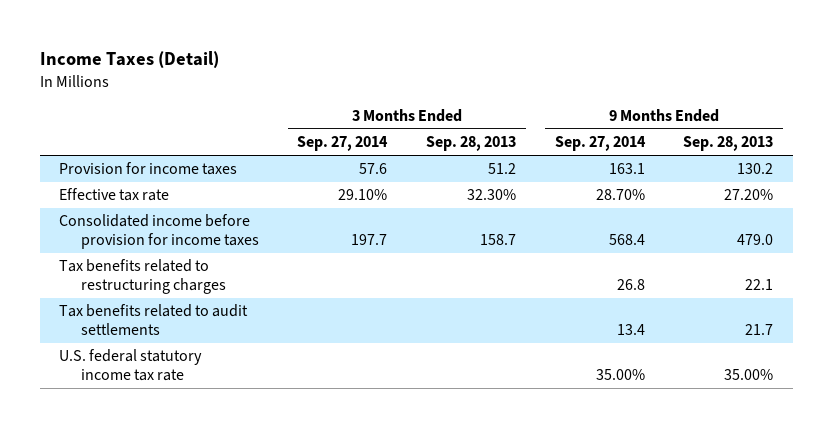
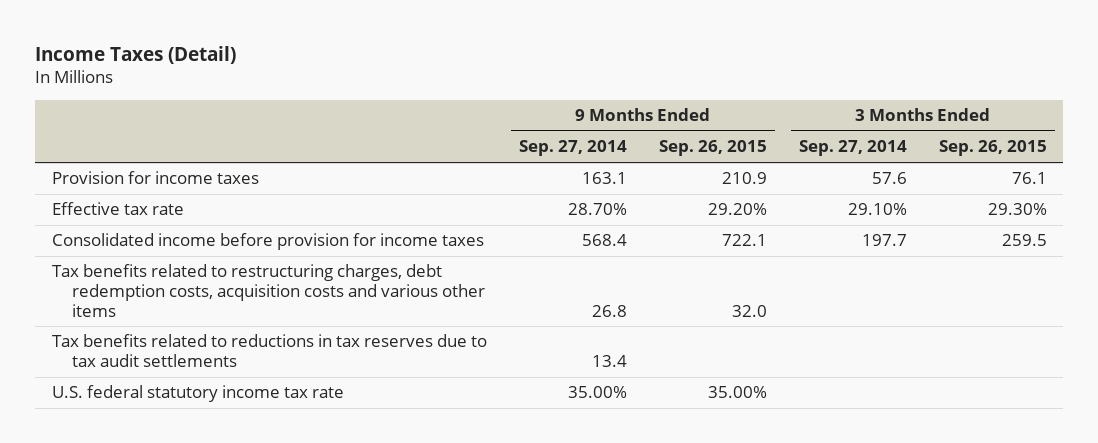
- | 3 Months Ended Sep. 27, 2014 | 3 Months Ended Sep. 28, 2013 | 9 Months Ended Sep. 27, 2014 | 9 Months Ended Sep. 28, 2013
+ | 9 Months Ended Sep. 27, 2014 | 9 Months Ended Sep. 26, 2015 | 3 Months Ended Sep. 27, 2014 | 3 Months Ended Sep. 26, 2015
- Tax benefits related to restructuring charges | | | 26.8 | 22.1
- Tax benefits related to audit settlements | | | 13.4 | 21.7
+ Tax benefits related to restructuring charges, debt redemption costs, acquisition costs and various other items | 26.8 | 32.0 | |
+ Tax benefits related to reductions in tax reserves due to tax audit settlements | 13.4 | | |

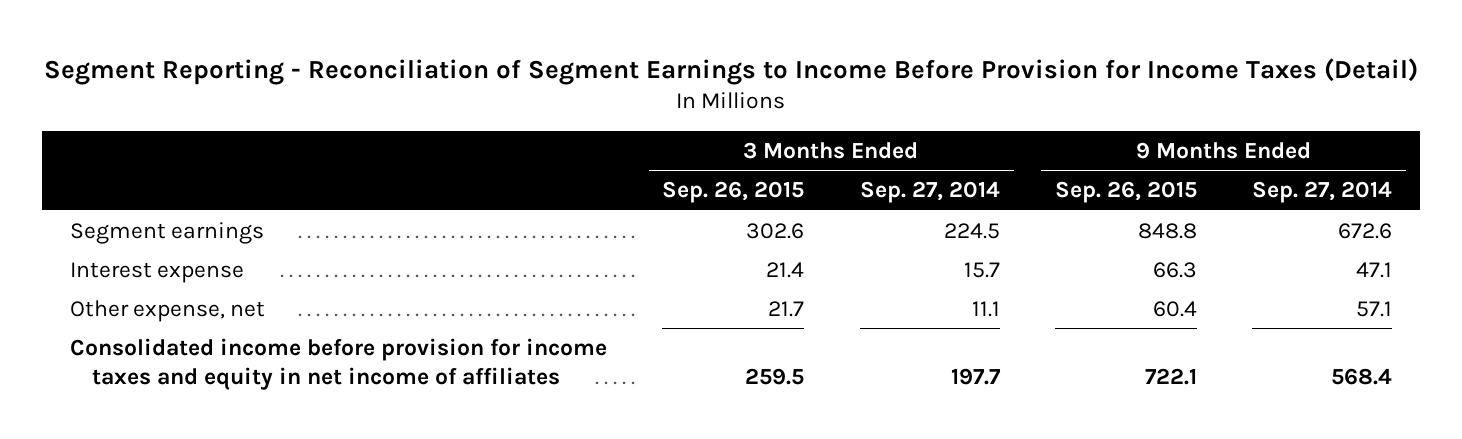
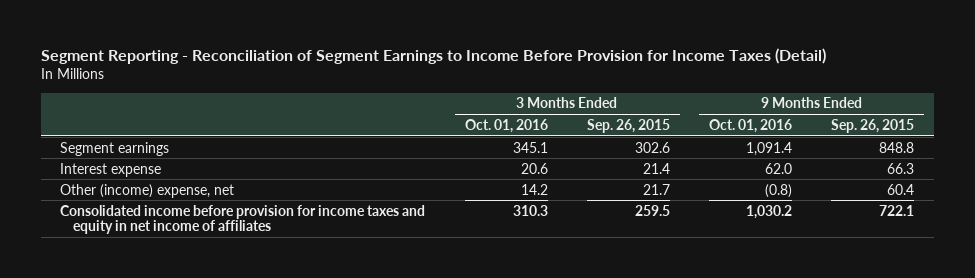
- | 3 Months Ended Sep. 26, 2015 | 3 Months Ended Sep. 27, 2014 | 9 Months Ended Sep. 26, 2015 | 9 Months Ended Sep. 27, 2014
+ | 3 Months Ended Oct. 01, 2016 | 3 Months Ended Sep. 26, 2015 | 9 Months Ended Oct. 01, 2016 | 9 Months Ended Sep. 26, 2015
- Other expense, net | 21.7 | 11.1 | 60.4 | 57.1
+ Other (income) expense, net | 14.2 | 21.7 | (0.8) | 60.4

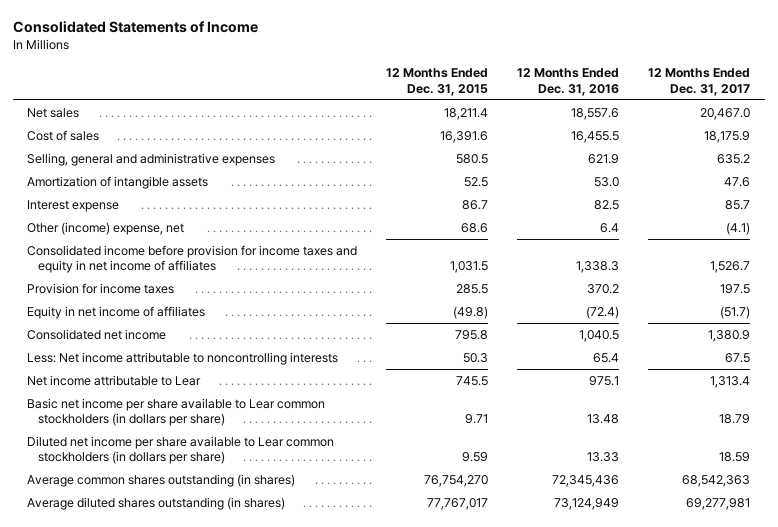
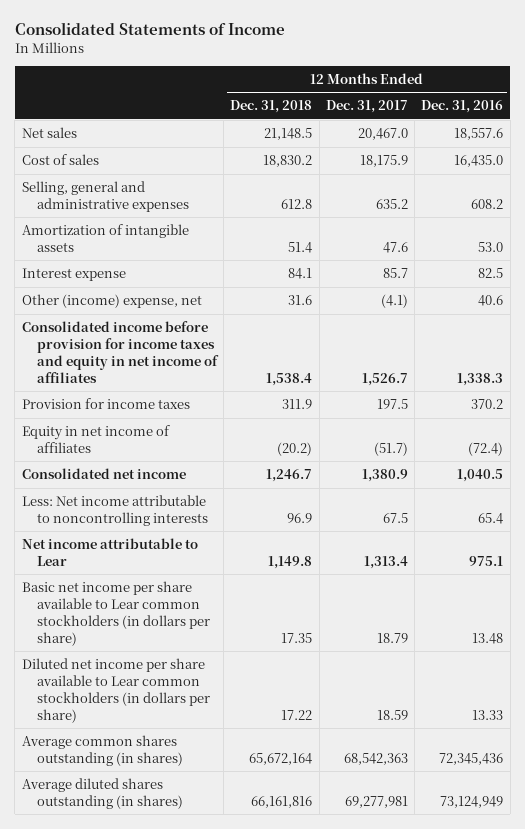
- | 12 Months Ended Dec. 31, 2015 | 12 Months Ended Dec. 31, 2016 | 12 Months Ended Dec. 31, 2017
+ | 12 Months Ended Dec. 31, 2018 | 12 Months Ended Dec. 31, 2017 | 12 Months Ended Dec. 31, 2016
- Cost of sales | 16,391.6 | 16,455.5 | 18,175.9
- Selling, general and administrative expenses | 580.5 | 621.9 | 635.2
+ Cost of sales | 18,830.2 | 18,175.9 | 16,435.0
+ Selling, general and administrative expenses | 612.8 | 635.2 | 608.2
- Other (income) expense, net | 68.6 | 6.4 | (4.1)
+ Other (income) expense, net | 31.6 | (4.1) | 40.6

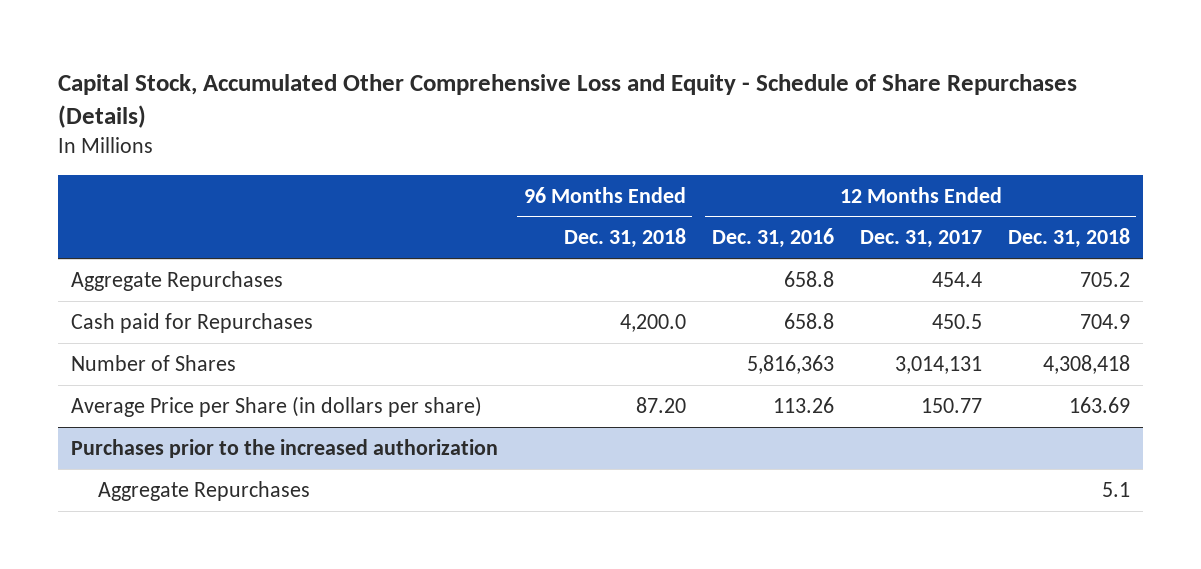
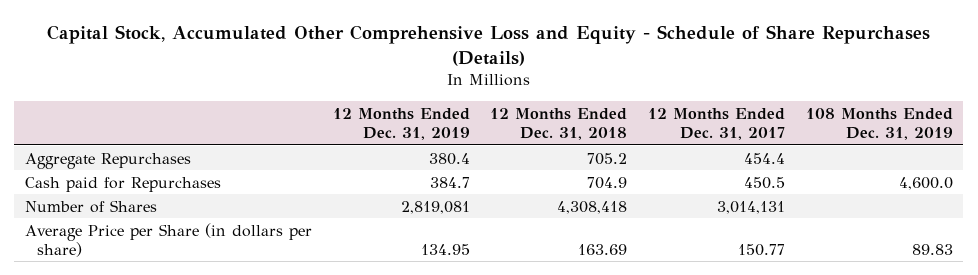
- | 96 Months Ended Dec. 31, 2018 | 12 Months Ended Dec. 31, 2016 | 12 Months Ended Dec. 31, 2017 | 12 Months Ended Dec. 31, 2018
+ | 12 Months Ended Dec. 31, 2019 | 12 Months Ended Dec. 31, 2018 | 12 Months Ended Dec. 31, 2017 | 108 Months Ended Dec. 31, 2019
- Purchases prior to the increased authorization
- Aggregate Repurchases | | | | 5.1

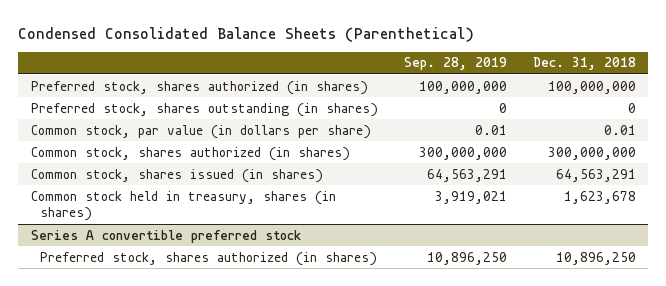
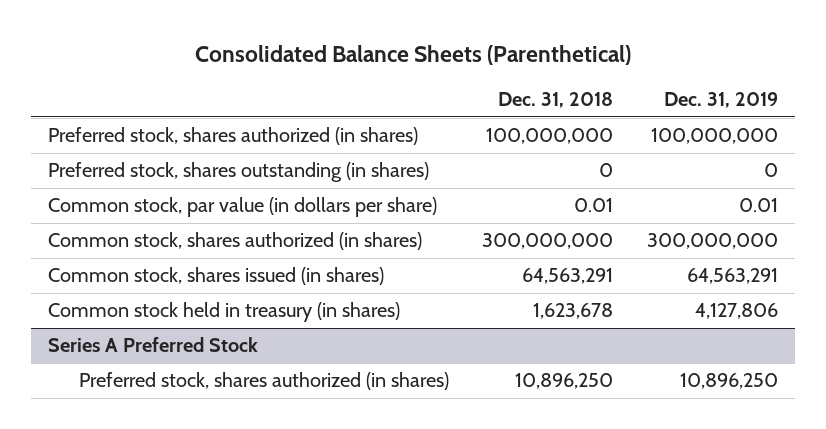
- Condensed Consolidated Balance Sheets (Parenthetical)
+ Consolidated Balance Sheets (Parenthetical)
- | Sep. 28, 2019 | Dec. 31, 2018
+ | Dec. 31, 2018 | Dec. 31, 2019
- Common stock held in treasury, shares (in shares) | 3,919,021 | 1,623,678
- Series A convertible preferred stock
+ Common stock held in treasury (in shares) | 1,623,678 | 4,127,806
+ Series A Preferred Stock

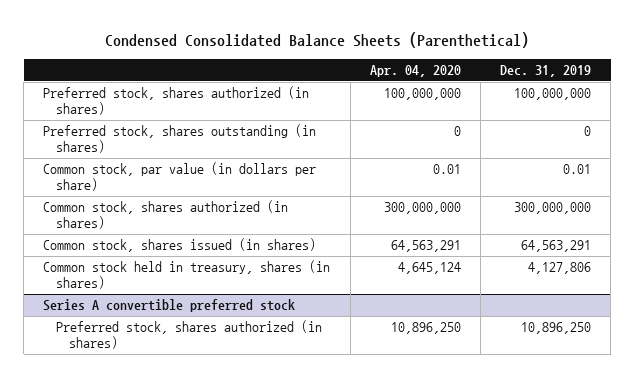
- Consolidated Balance Sheets (Parenthetical)
+ Condensed Consolidated Balance Sheets (Parenthetical)
- | Dec. 31, 2018 | Dec. 31, 2019
+ | Apr. 04, 2020 | Dec. 31, 2019
- Common stock held in treasury (in shares) | 1,623,678 | 4,127,806
- Series A Preferred Stock
+ Common stock held in treasury, shares (in shares) | 4,645,124 | 4,127,806
+ Series A convertible preferred stock

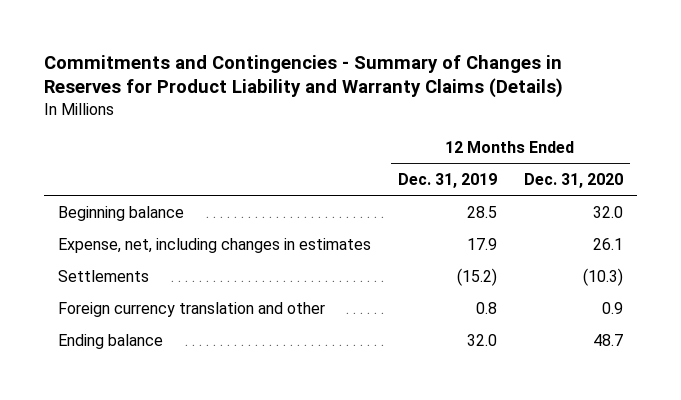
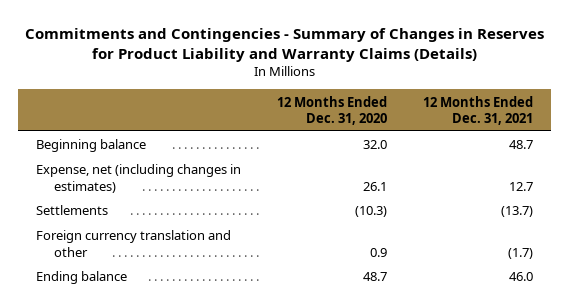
- | 12 Months Ended Dec. 31, 2019 | 12 Months Ended Dec. 31, 2020
+ | 12 Months Ended Dec. 31, 2020 | 12 Months Ended Dec. 31, 2021
- Expense, net, including changes in estimates | 17.9 | 26.1
+ Expense, net (including changes in estimates) | 26.1 | 12.7

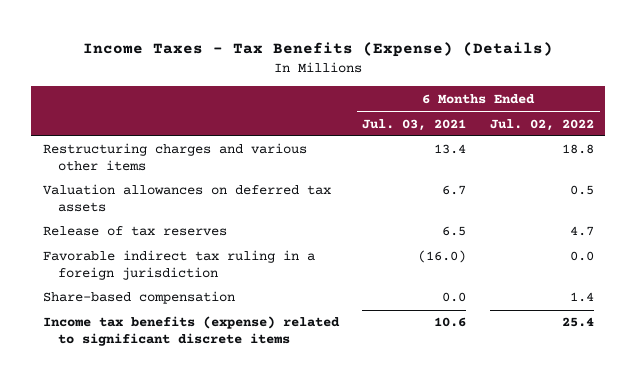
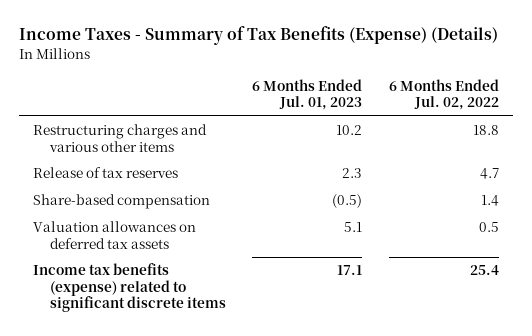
- Income Taxes - Tax Benefits (Expense) (Details)
+ Income Taxes - Summary of Tax Benefits (Expense) (Details)
- | 6 Months Ended Jul. 03, 2021 | 6 Months Ended Jul. 02, 2022
+ | 6 Months Ended Jul. 01, 2023 | 6 Months Ended Jul. 02, 2022
- Favorable indirect tax ruling in a foreign jurisdiction | (16.0) | 0.0
moved down: Valuation allowances on deferred tax assets | 5.1 | 0.5

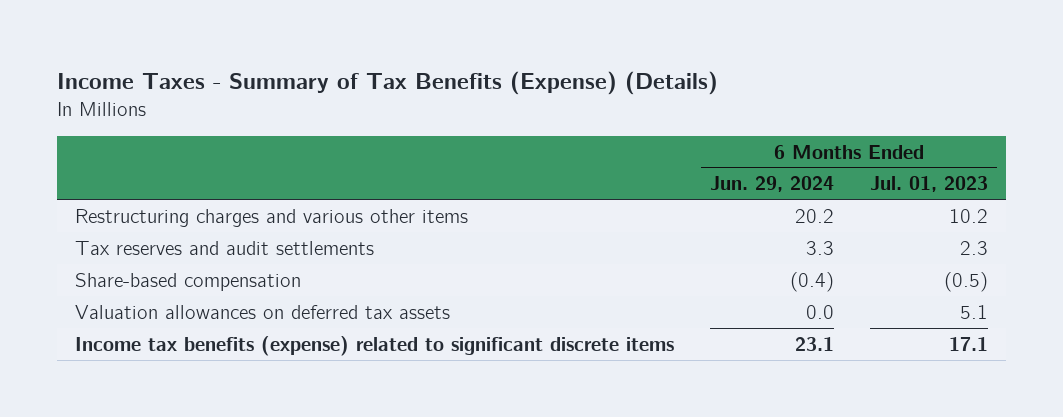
- | 6 Months Ended Jul. 01, 2023 | 6 Months Ended Jul. 02, 2022
+ | 6 Months Ended Jun. 29, 2024 | 6 Months Ended Jul. 01, 2023
- Release of tax reserves | 2.3 | 4.7
+ Tax reserves and audit settlements | 3.3 | 2.3

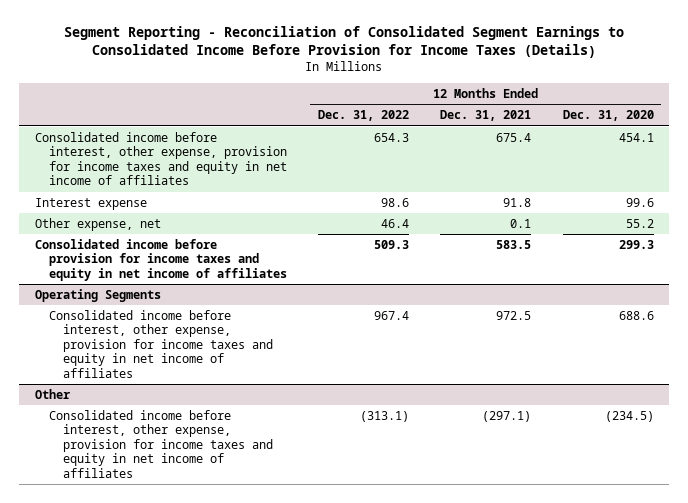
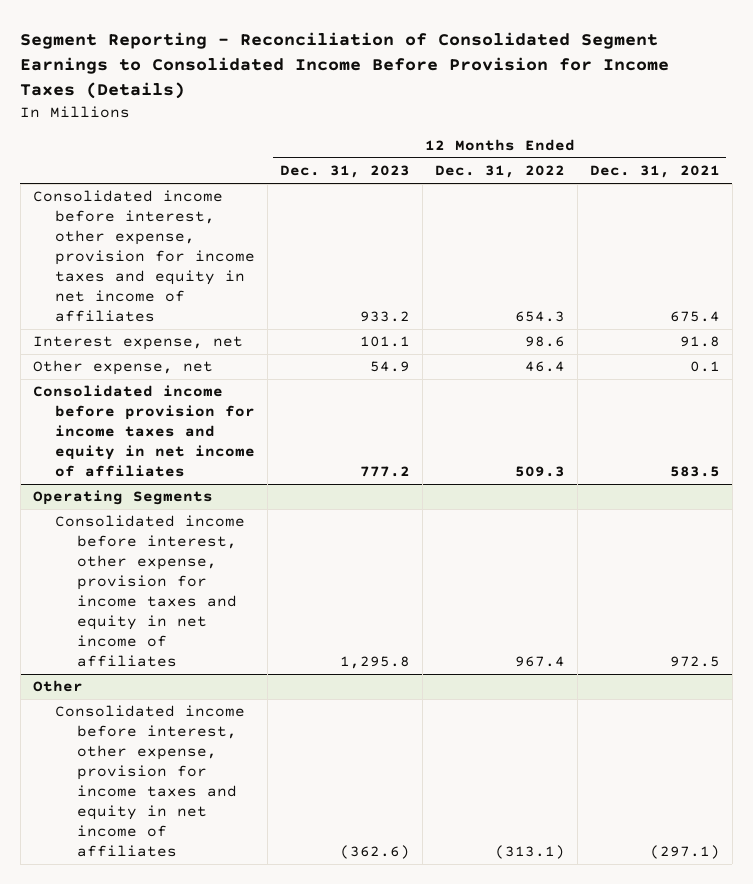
- | 12 Months Ended Dec. 31, 2022 | 12 Months Ended Dec. 31, 2021 | 12 Months Ended Dec. 31, 2020
+ | 12 Months Ended Dec. 31, 2023 | 12 Months Ended Dec. 31, 2022 | 12 Months Ended Dec. 31, 2021
- Interest expense | 98.6 | 91.8 | 99.6
+ Interest expense, net | 101.1 | 98.6 | 91.8

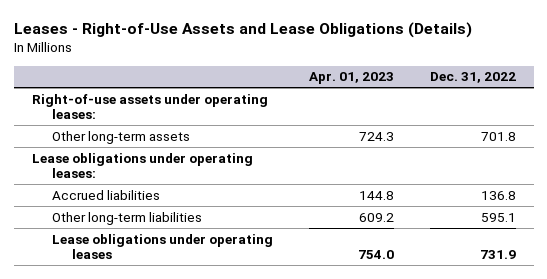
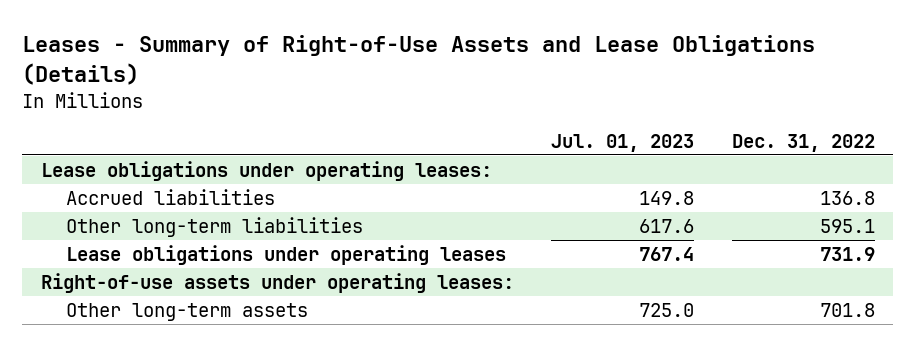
- Leases - Right-of-Use Assets and Lease Obligations (Details)
+ Leases - Summary of Right-of-Use Assets and Lease Obligations (Details)
- | Apr. 01, 2023 | Dec. 31, 2022
+ | Jul. 01, 2023 | Dec. 31, 2022
moved down: Right-of-use assets under operating leases:
moved down: Other long-term assets | 725.0 | 701.8

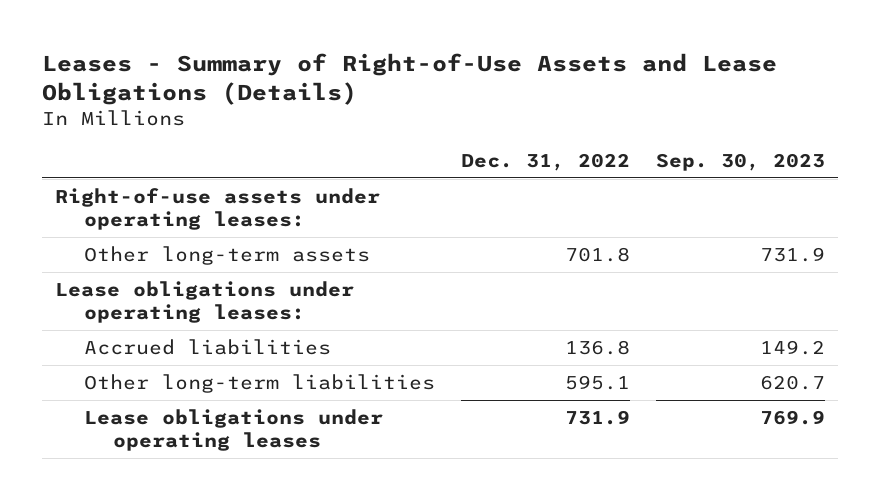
- | Jul. 01, 2023 | Dec. 31, 2022
+ | Dec. 31, 2022 | Sep. 30, 2023
moved up: Right-of-use assets under operating leases:
moved up: Other long-term assets | 701.8 | 731.9

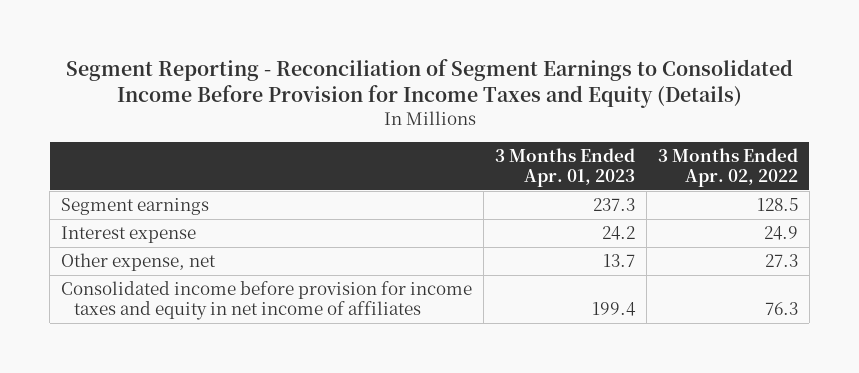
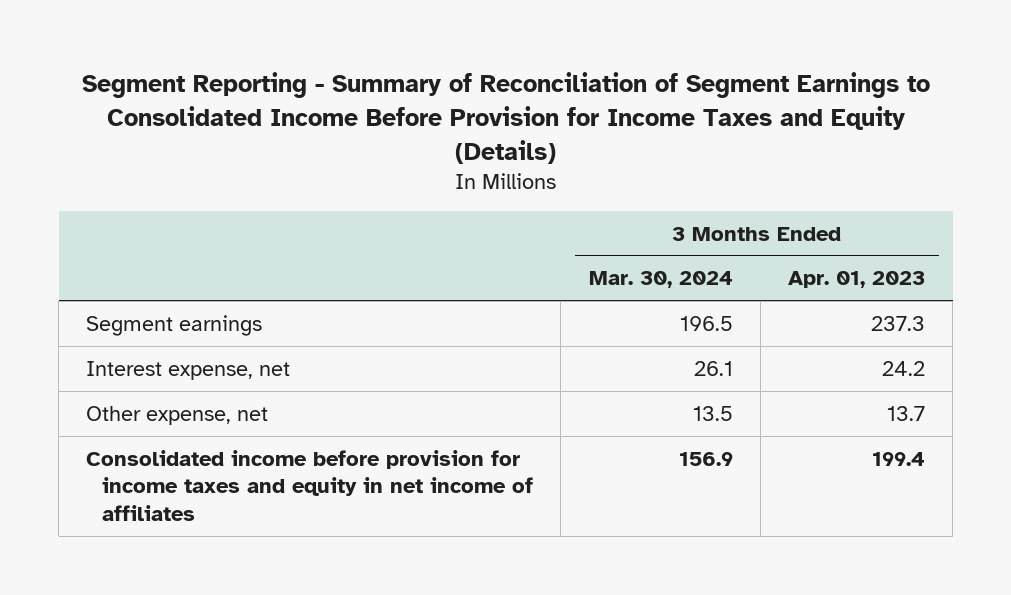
- Segment Reporting - Reconciliation of Segment Earnings to Consolidated Income Before Provision for Income Taxes and Equity (Details)
+ Segment Reporting - Summary of Reconciliation of Segment Earnings to Consolidated Income Before Provision for Income Taxes and Equity (Details)
- | 3 Months Ended Apr. 01, 2023 | 3 Months Ended Apr. 02, 2022
+ | 3 Months Ended Mar. 30, 2024 | 3 Months Ended Apr. 01, 2023
- Interest expense | 24.2 | 24.9
+ Interest expense, net | 26.1 | 24.2

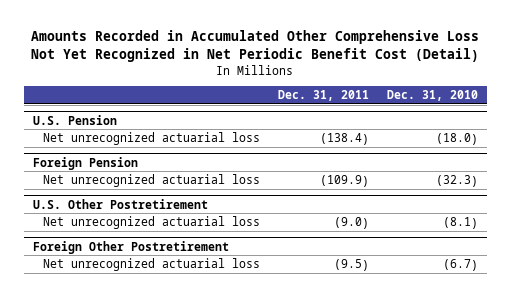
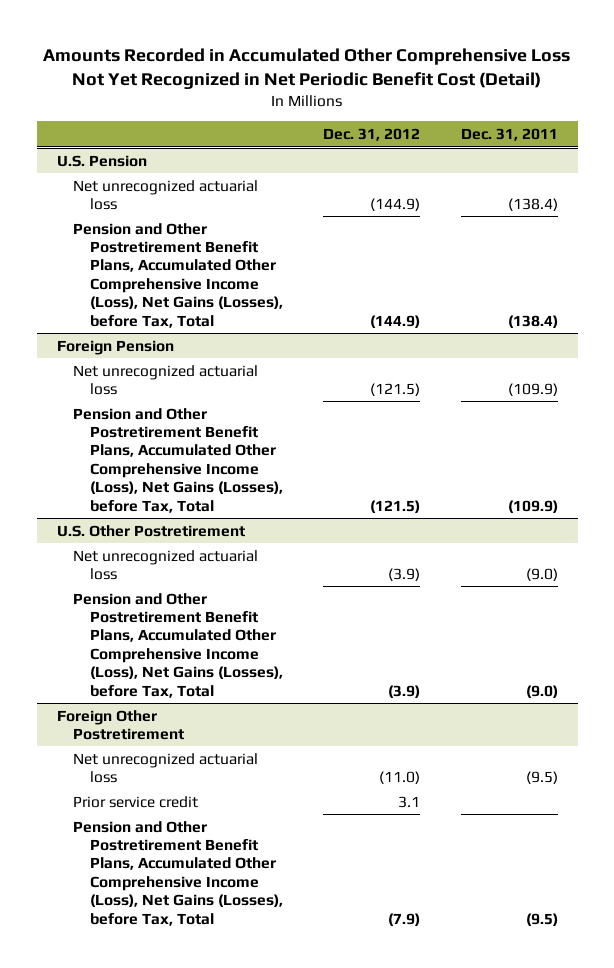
- | Dec. 31, 2011 | Dec. 31, 2010
+ | Dec. 31, 2012 | Dec. 31, 2011
@ U.S. Pension
+ Pension and Other Postretirement Benefit Plans, Accumulated Other Comprehensive Income (Loss), Net Gains (Losses), before Tax, Total | (144.9) | (138.4)
@ Foreign Pension
+ Pension and Other Postretirement Benefit Plans, Accumulated Other Comprehensive Income (Loss), Net Gains (Losses), before Tax, Total | (121.5) | (109.9)
@ U.S. Other Postretirement
+ Pension and Other Postretirement Benefit Plans, Accumulated Other Comprehensive Income (Loss), Net Gains (Losses), before Tax, Total | (3.9) | (9.0)
@ Foreign Other Postretirement
+ Prior service credit | 3.1 |
+ Pension and Other Postretirement Benefit Plans, Accumulated Other Comprehensive Income (Loss), Net Gains (Losses), before Tax, Total | (7.9) | (9.5)

